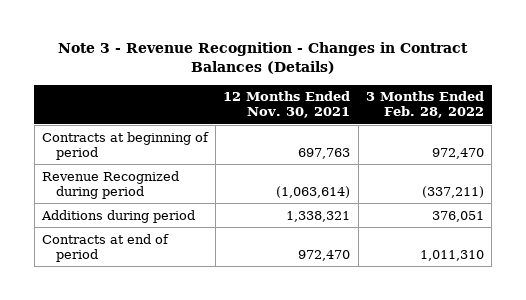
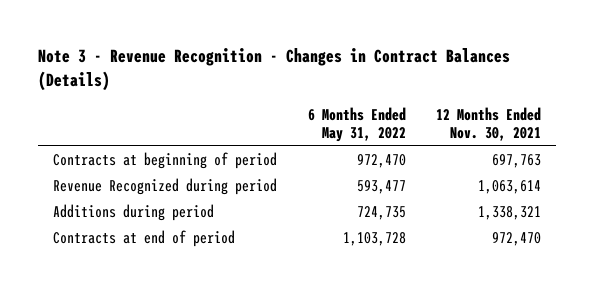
- | 12 Months Ended Nov. 30, 2021 | 3 Months Ended Feb. 28, 2022
+ | 6 Months Ended May 31, 2022 | 12 Months Ended Nov. 30, 2021
- Revenue Recognized during period | (1,063,614) | (337,211)
+ Revenue Recognized during period | 593,477 | 1,063,614

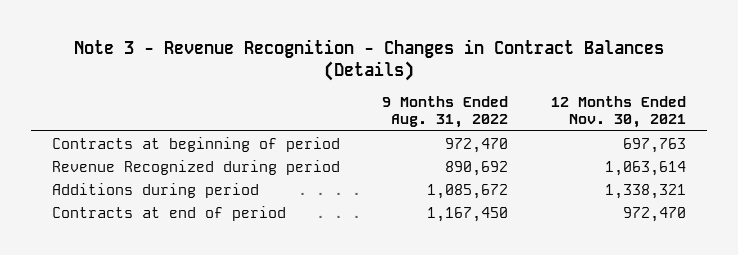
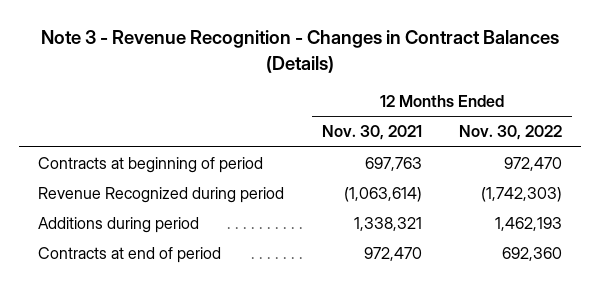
- | 9 Months Ended Aug. 31, 2022 | 12 Months Ended Nov. 30, 2021
+ | 12 Months Ended Nov. 30, 2021 | 12 Months Ended Nov. 30, 2022
- Revenue Recognized during period | 890,692 | 1,063,614
+ Revenue Recognized during period | (1,063,614) | (1,742,303)

